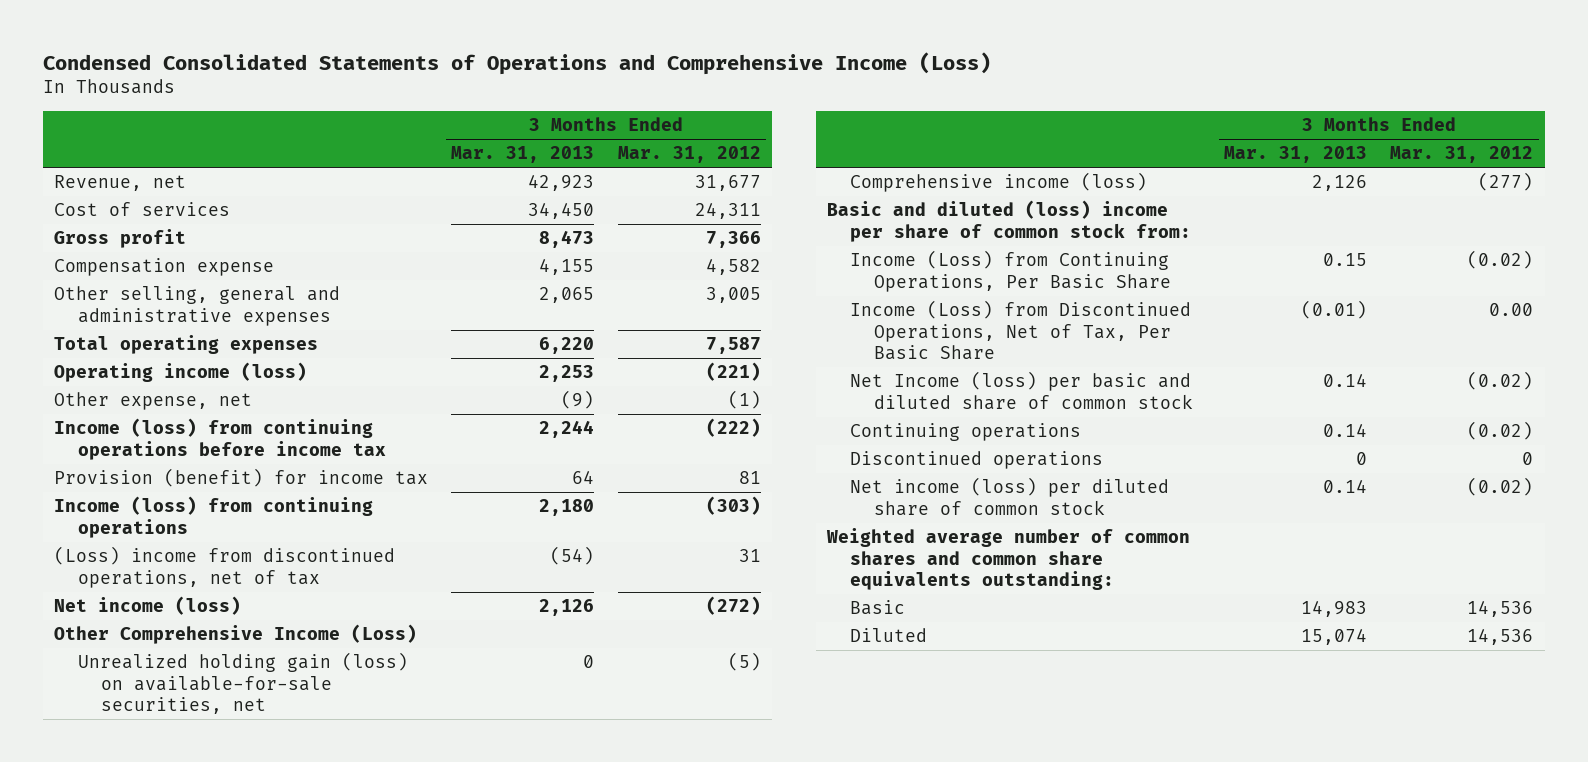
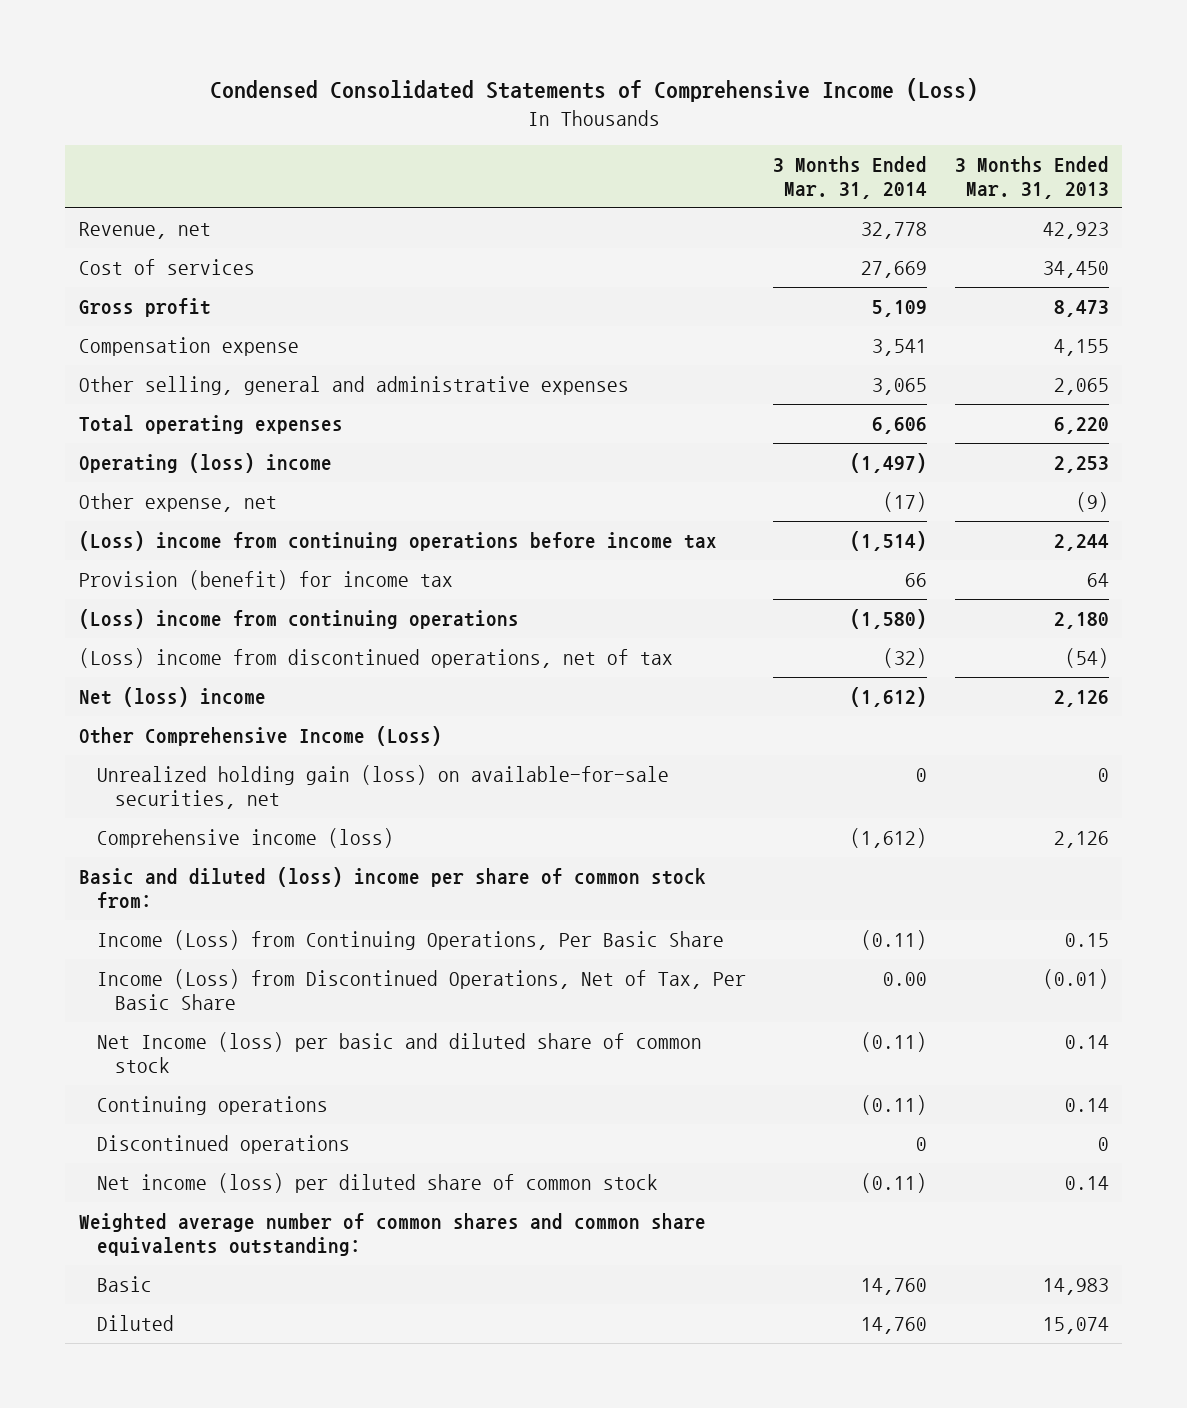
- Condensed Consolidated Statements of Operations and Comprehensive Income (Loss)
+ Condensed Consolidated Statements of Comprehensive Income (Loss)
- | 3 Months Ended Mar. 31, 2013 | 3 Months Ended Mar. 31, 2012
+ | 3 Months Ended Mar. 31, 2014 | 3 Months Ended Mar. 31, 2013
- Operating income (loss) | 2,253 | (221)
+ Operating (loss) income | (1,497) | 2,253
- Income (loss) from continuing operations before income tax | 2,244 | (222)
+ (Loss) income from continuing operations before income tax | (1,514) | 2,244
- Income (loss) from continuing operations | 2,180 | (303)
+ (Loss) income from continuing operations | (1,580) | 2,180
- Net income (loss) | 2,126 | (272)
+ Net (loss) income | (1,612) | 2,126

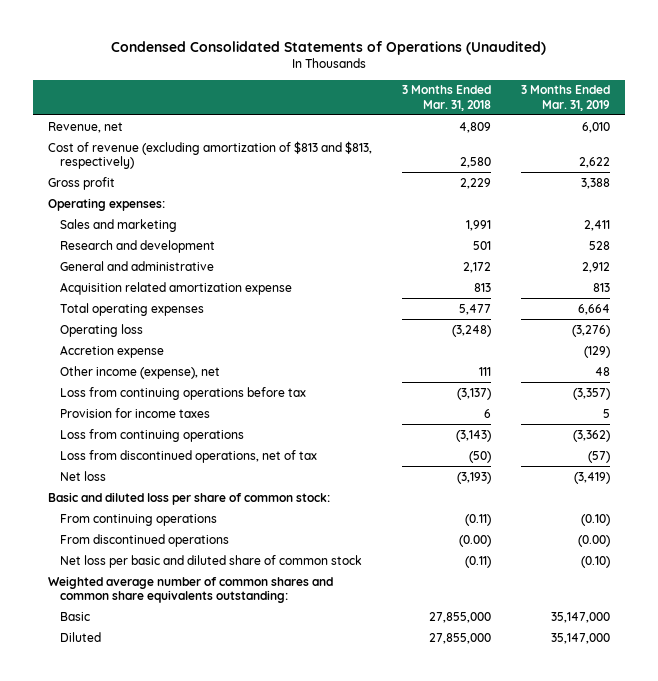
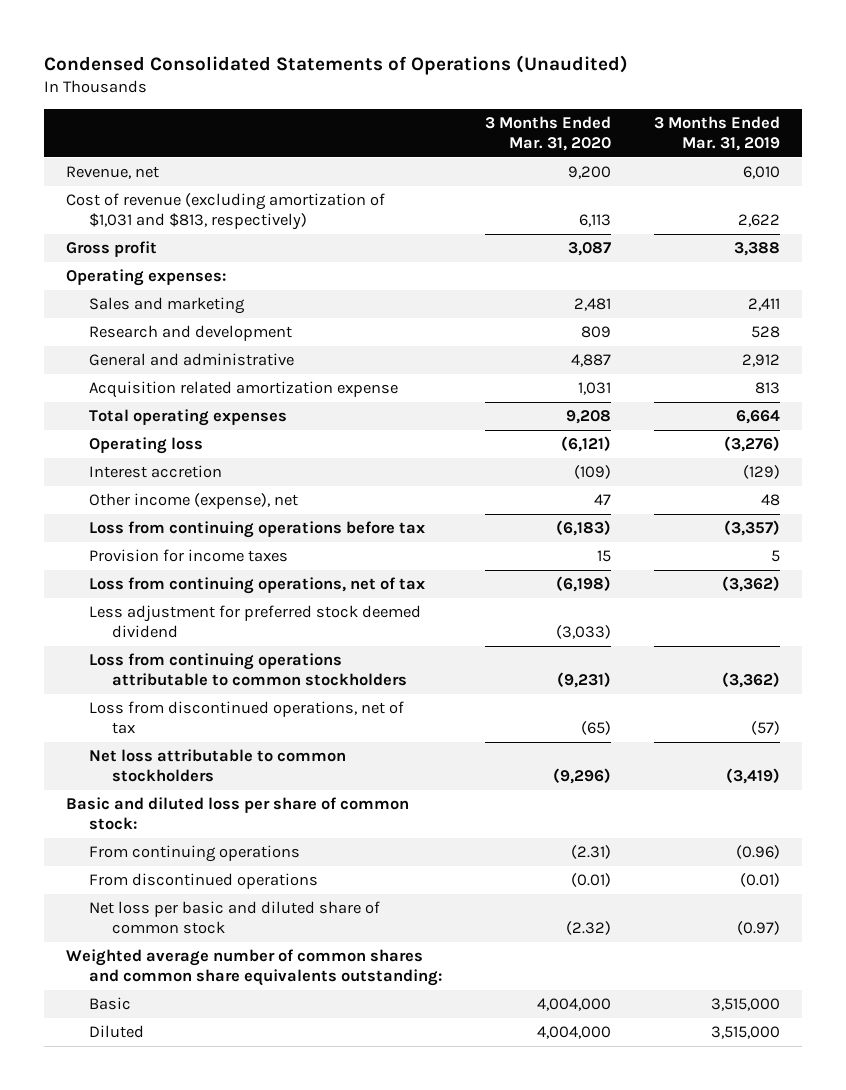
- | 3 Months Ended Mar. 31, 2018 | 3 Months Ended Mar. 31, 2019
+ | 3 Months Ended Mar. 31, 2020 | 3 Months Ended Mar. 31, 2019
- Cost of revenue (excluding amortization of $813 and $813, respectively) | 2,580 | 2,622
+ Cost of revenue (excluding amortization of $1,031 and $813, respectively) | 6,113 | 2,622
- Accretion expense | | (129)
+ Interest accretion | (109) | (129)
- Loss from continuing operations | (3,143) | (3,362)
+ Loss from continuing operations, net of tax | (6,198) | (3,362)
+ Less adjustment for preferred stock deemed dividend | (3,033) |
+ Loss from continuing operations attributable to common stockholders | (9,231) | (3,362)
- Net loss | (3,193) | (3,419)
+ Net loss attributable to common stockholders | (9,296) | (3,419)
- From continuing operations | (0.11) | (0.10)
- From discontinued operations | (0.00) | (0.00)
- Net loss per basic and diluted share of common stock | (0.11) | (0.10)
+ From continuing operations | (2.31) | (0.96)
+ From discontinued operations | (0.01) | (0.01)
+ Net loss per basic and diluted share of common stock | (2.32) | (0.97)
- Basic | 27,855,000 | 35,147,000
- Diluted | 27,855,000 | 35,147,000
+ Basic | 4,004,000 | 3,515,000
+ Diluted | 4,004,000 | 3,515,000

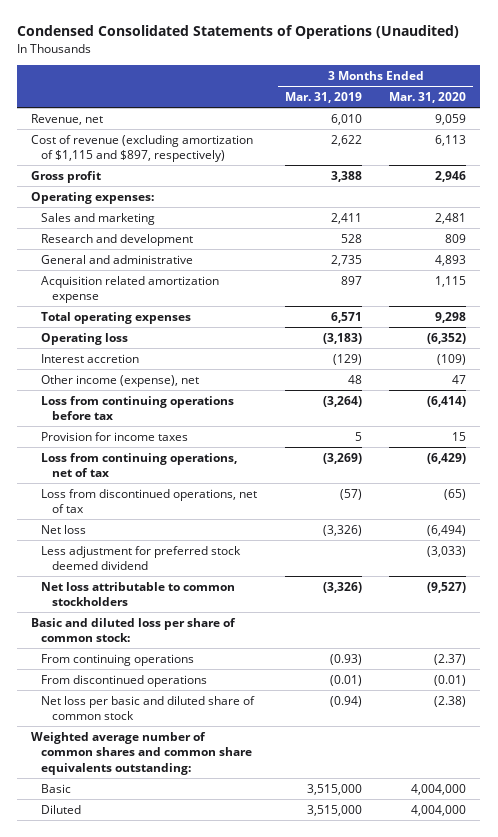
- | 3 Months Ended Mar. 31, 2020 | 3 Months Ended Mar. 31, 2019
+ | 3 Months Ended Mar. 31, 2019 | 3 Months Ended Mar. 31, 2020
- Revenue, net | 9,200 | 6,010
- Cost of revenue (excluding amortization of $1,031 and $813, respectively) | 6,113 | 2,622
- Gross profit | 3,087 | 3,388
+ Revenue, net | 6,010 | 9,059
+ Cost of revenue (excluding amortization of $1,115 and $897, respectively) | 2,622 | 6,113
+ Gross profit | 3,388 | 2,946
- General and administrative | 4,887 | 2,912
- Acquisition related amortization expense | 1,031 | 813
- Total operating expenses | 9,208 | 6,664
- Operating loss | (6,121) | (3,276)
+ General and administrative | 2,735 | 4,893
+ Acquisition related amortization expense | 897 | 1,115
+ Total operating expenses | 6,571 | 9,298
+ Operating loss | (3,183) | (6,352)
- Loss from continuing operations before tax | (6,183) | (3,357)
+ Loss from continuing operations before tax | (3,264) | (6,414)
- Loss from continuing operations, net of tax | (6,198) | (3,362)
- Loss from continuing operations attributable to common stockholders | (9,231) | (3,362)
+ Loss from continuing operations, net of tax | (3,269) | (6,429)
- Net loss attributable to common stockholders | (9,296) | (3,419)
+ Net loss | (3,326) | (6,494)
moved down: Less adjustment for preferred stock deemed dividend | | (3,033)
+ Net loss attributable to common stockholders | (3,326) | (9,527)
- From continuing operations | (2.31) | (0.96)
+ From continuing operations | (0.93) | (2.37)
- Net loss per basic and diluted share of common stock | (2.32) | (0.97)
+ Net loss per basic and diluted share of common stock | (0.94) | (2.38)

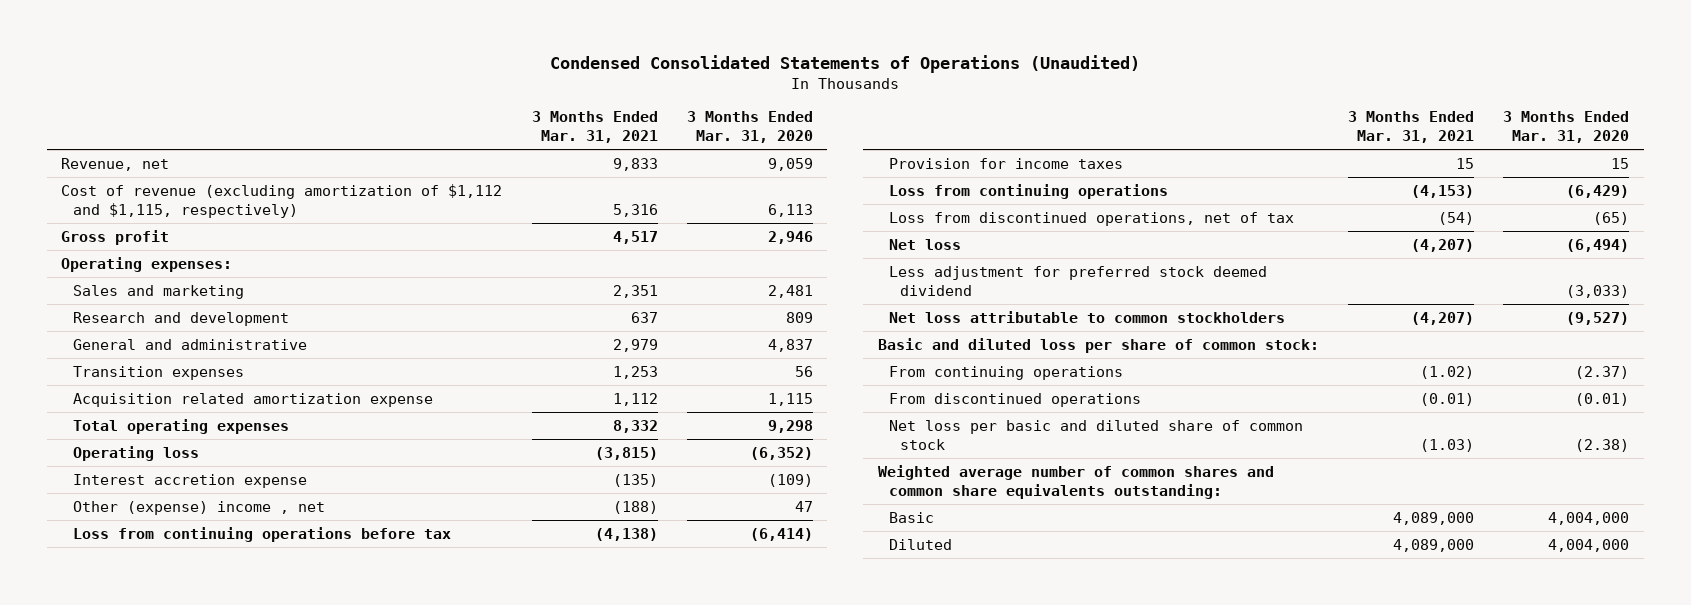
- | 3 Months Ended Mar. 31, 2019 | 3 Months Ended Mar. 31, 2020
+ | 3 Months Ended Mar. 31, 2021 | 3 Months Ended Mar. 31, 2020
- Cost of revenue (excluding amortization of $1,115 and $897, respectively) | 2,622 | 6,113
+ Cost of revenue (excluding amortization of $1,112 and $1,115, respectively) | 5,316 | 6,113
- General and administrative | 2,735 | 4,893
+ General and administrative | 2,979 | 4,837
+ Transition expenses | 1,253 | 56
- Interest accretion | (129) | (109)
- Other income (expense), net | 48 | 47
+ Interest accretion expense | (135) | (109)
+ Other (expense) income , net | (188) | 47
- Loss from continuing operations, net of tax | (3,269) | (6,429)
+ Loss from continuing operations | (4,153) | (6,429)

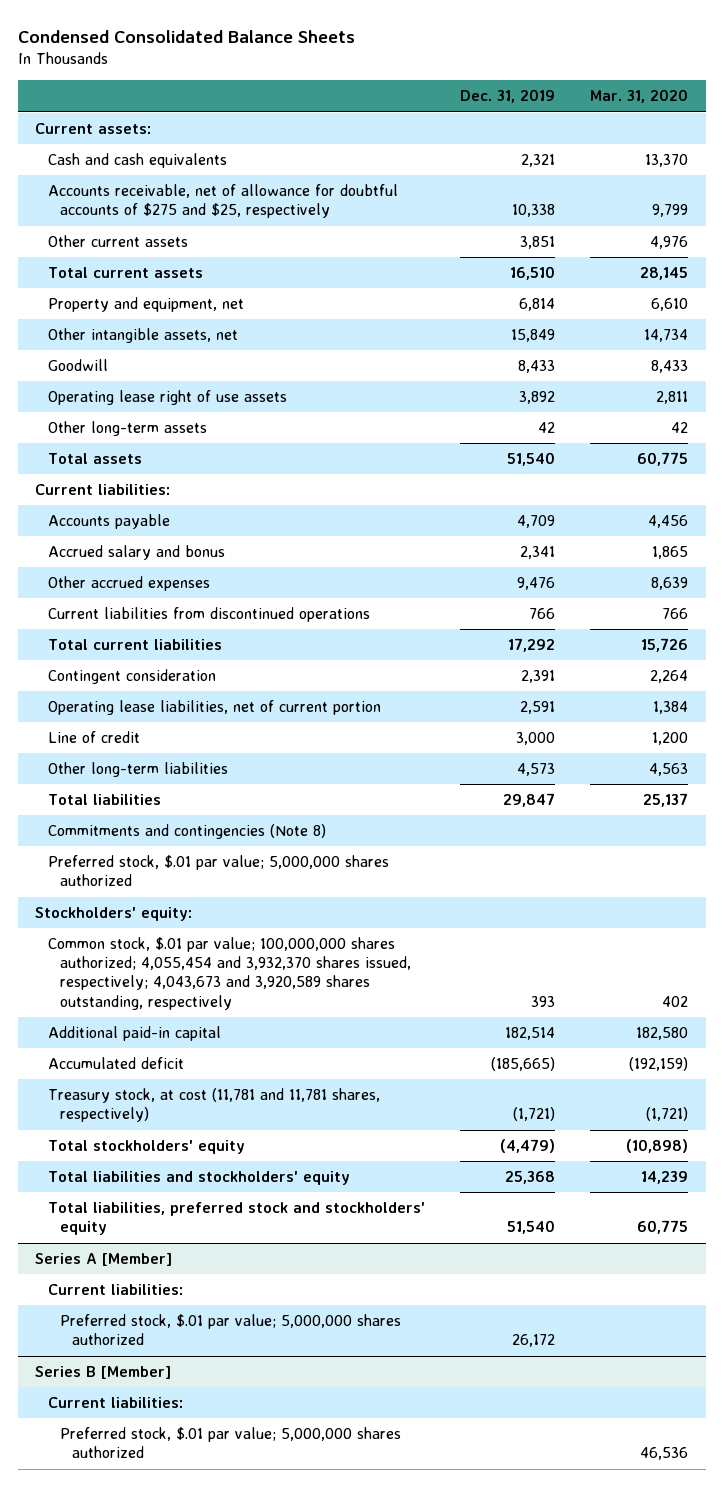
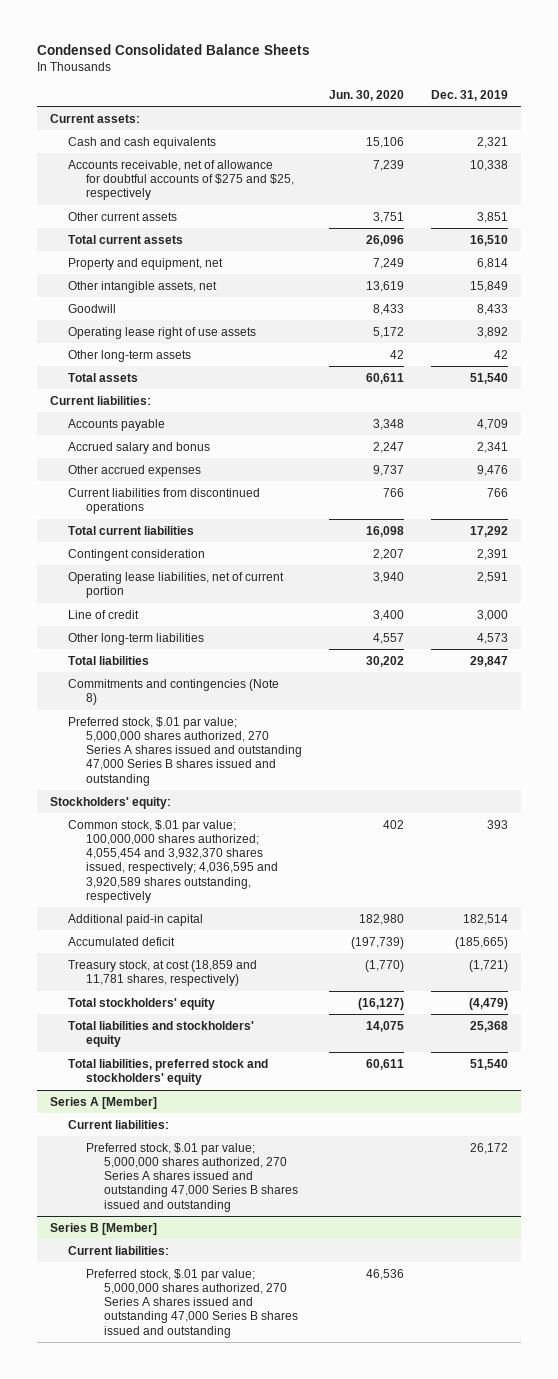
- | Dec. 31, 2019 | Mar. 31, 2020
+ | Jun. 30, 2020 | Dec. 31, 2019
- Preferred stock, $.01 par value; 5,000,000 shares authorized
+ Preferred stock, $.01 par value; 5,000,000 shares authorized, 270 Series A shares issued and outstanding 47,000 Series B shares issued and outstanding
- Common stock, $.01 par value; 100,000,000 shares authorized; 4,055,454 and 3,932,370 shares issued, respectively; 4,043,673 and 3,920,589 shares outstanding, respectively | 393 | 402
+ Common stock, $.01 par value; 100,000,000 shares authorized; 4,055,454 and 3,932,370 shares issued, respectively; 4,036,595 and 3,920,589 shares outstanding, respectively | 402 | 393
- Treasury stock, at cost (11,781 and 11,781 shares, respectively) | (1,721) | (1,721)
+ Treasury stock, at cost (18,859 and 11,781 shares, respectively) | (1,770) | (1,721)
@ Series A [Member]
- Preferred stock, $.01 par value; 5,000,000 shares authorized | 26,172 |
+ Preferred stock, $.01 par value; 5,000,000 shares authorized, 270 Series A shares issued and outstanding 47,000 Series B shares issued and outstanding | | 26,172
@ Series B [Member]
- Preferred stock, $.01 par value; 5,000,000 shares authorized | | 46,536
+ Preferred stock, $.01 par value; 5,000,000 shares authorized, 270 Series A shares issued and outstanding 47,000 Series B shares issued and outstanding | 46,536 |

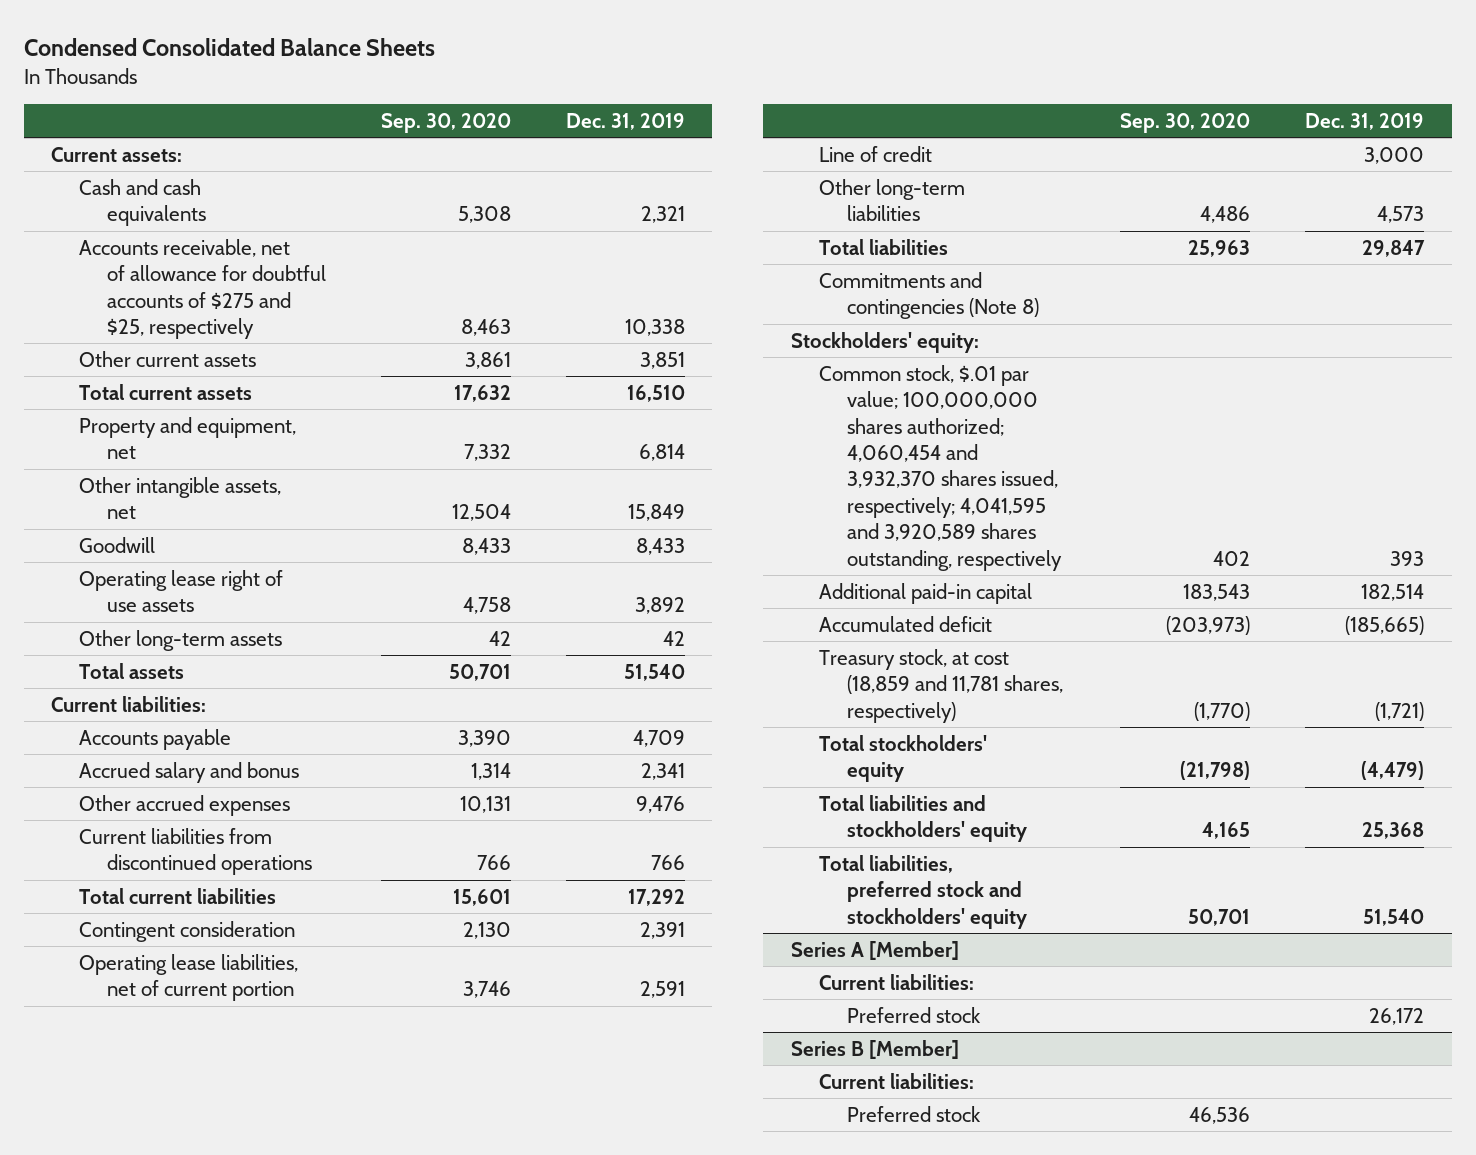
- | Jun. 30, 2020 | Dec. 31, 2019
+ | Sep. 30, 2020 | Dec. 31, 2019
- Preferred stock, $.01 par value; 5,000,000 shares authorized, 270 Series A shares issued and outstanding 47,000 Series B shares issued and outstanding
- Common stock, $.01 par value; 100,000,000 shares authorized; 4,055,454 and 3,932,370 shares issued, respectively; 4,036,595 and 3,920,589 shares outstanding, respectively | 402 | 393
+ Common stock, $.01 par value; 100,000,000 shares authorized; 4,060,454 and 3,932,370 shares issued, respectively; 4,041,595 and 3,920,589 shares outstanding, respectively | 402 | 393
@ Series A [Member]
- Preferred stock, $.01 par value; 5,000,000 shares authorized, 270 Series A shares issued and outstanding 47,000 Series B shares issued and outstanding | | 26,172
+ Preferred stock | | 26,172
@ Series B [Member]
- Preferred stock, $.01 par value; 5,000,000 shares authorized, 270 Series A shares issued and outstanding 47,000 Series B shares issued and outstanding | 46,536 |
+ Preferred stock | 46,536 |

